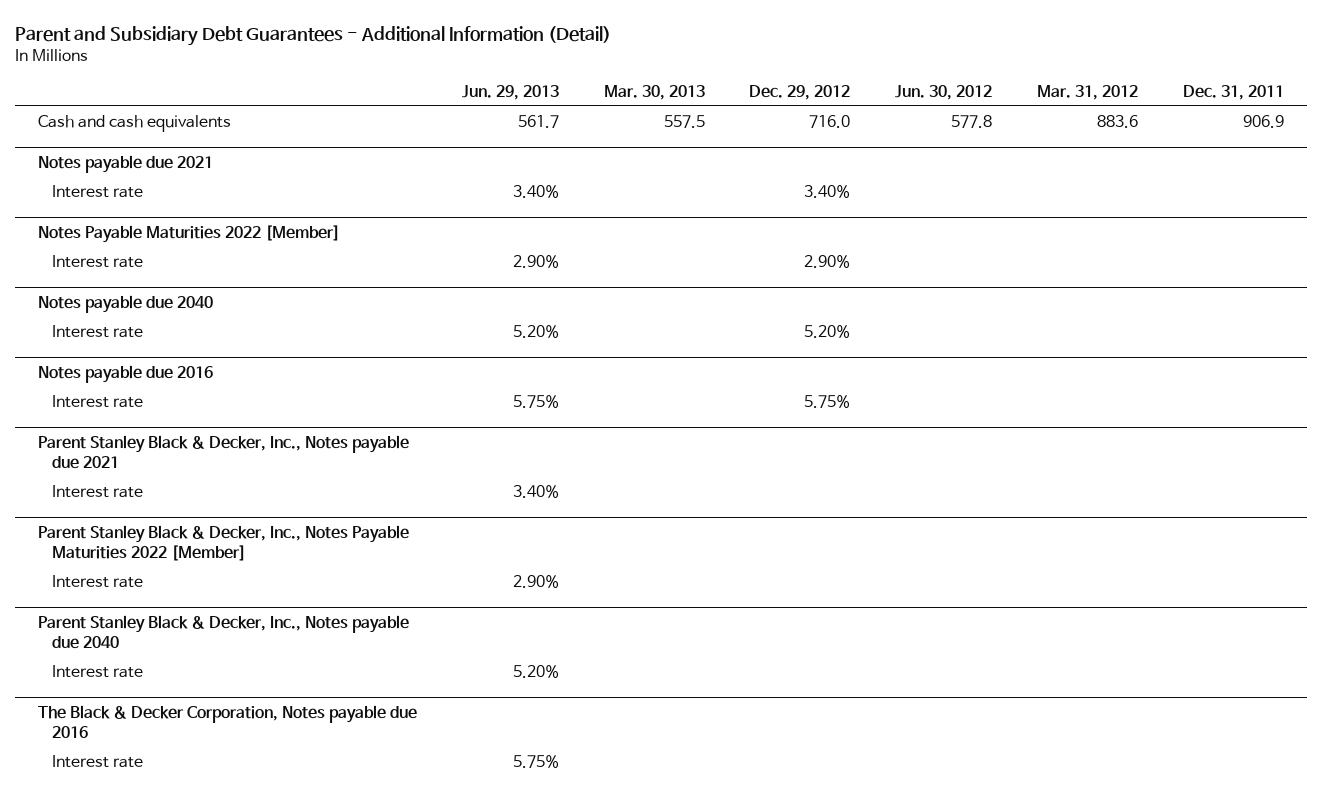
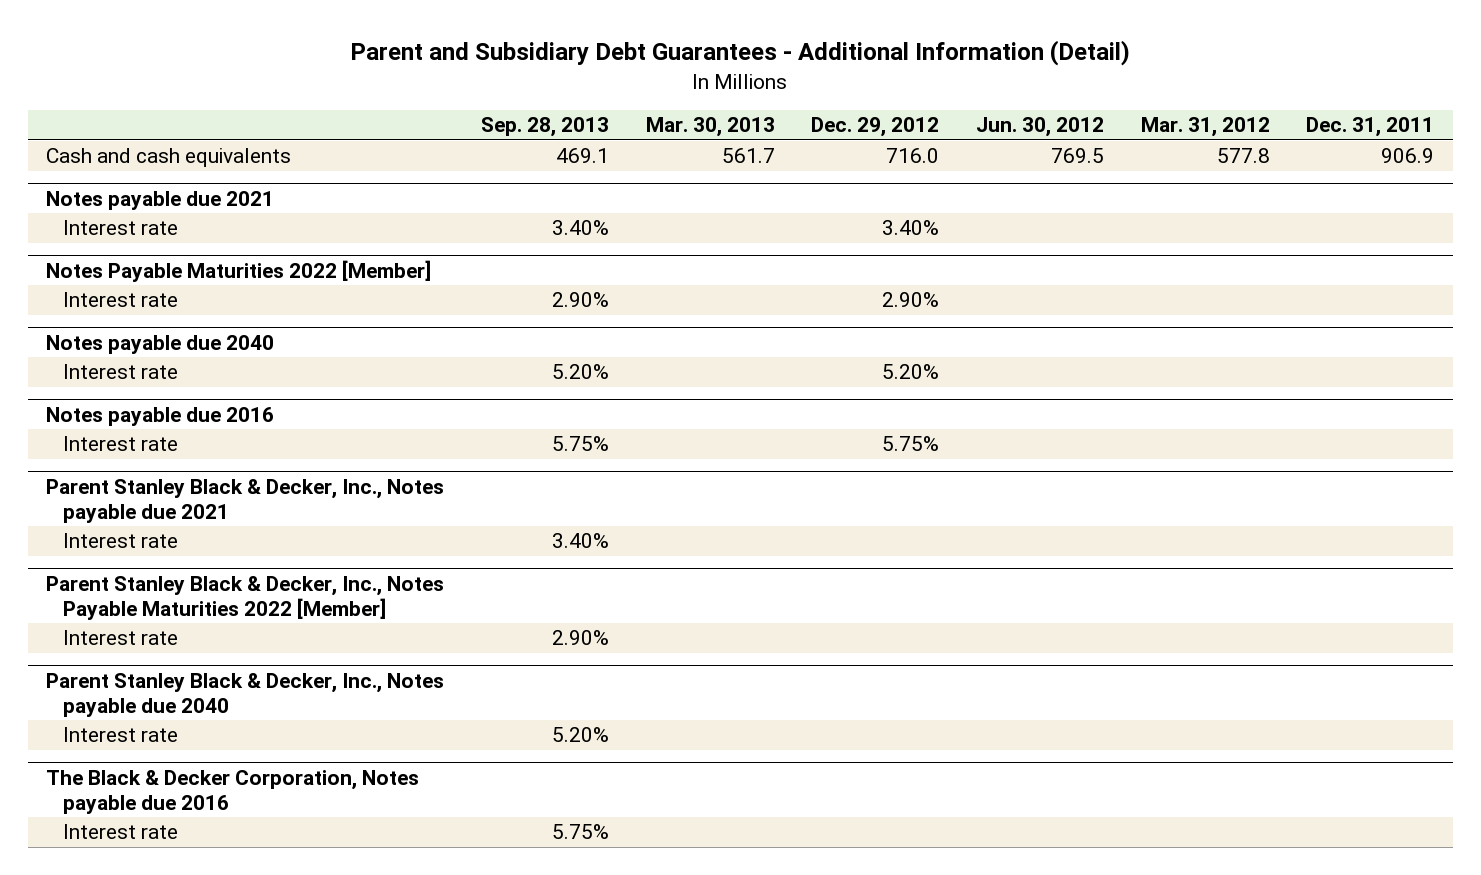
- | Jun. 29, 2013 | Mar. 30, 2013 | Dec. 29, 2012 | Jun. 30, 2012 | Mar. 31, 2012 | Dec. 31, 2011
+ | Sep. 28, 2013 | Mar. 30, 2013 | Dec. 29, 2012 | Jun. 30, 2012 | Mar. 31, 2012 | Dec. 31, 2011
- Cash and cash equivalents | 561.7 | 557.5 | 716.0 | 577.8 | 883.6 | 906.9
+ Cash and cash equivalents | 469.1 | 561.7 | 716.0 | 769.5 | 577.8 | 906.9

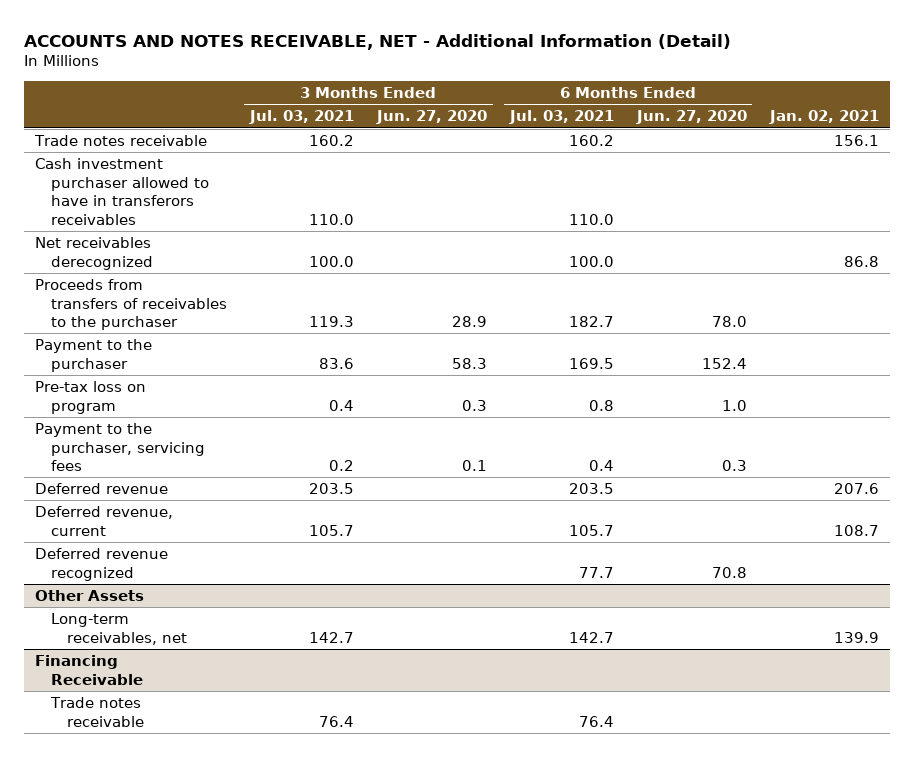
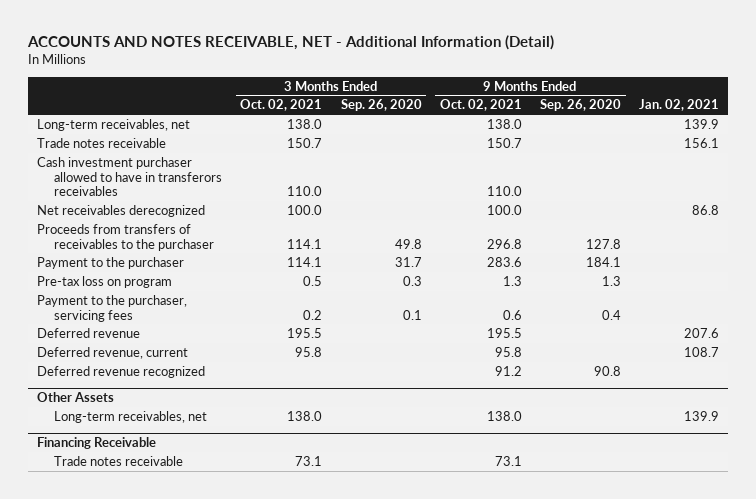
- | 3 Months Ended Jul. 03, 2021 | 3 Months Ended Jun. 27, 2020 | 6 Months Ended Jul. 03, 2021 | 6 Months Ended Jun. 27, 2020 | Jan. 02, 2021
+ | 3 Months Ended Oct. 02, 2021 | 3 Months Ended Sep. 26, 2020 | 9 Months Ended Oct. 02, 2021 | 9 Months Ended Sep. 26, 2020 | Jan. 02, 2021
+ Long-term receivables, net | 138.0 | | 138.0 | | 139.9

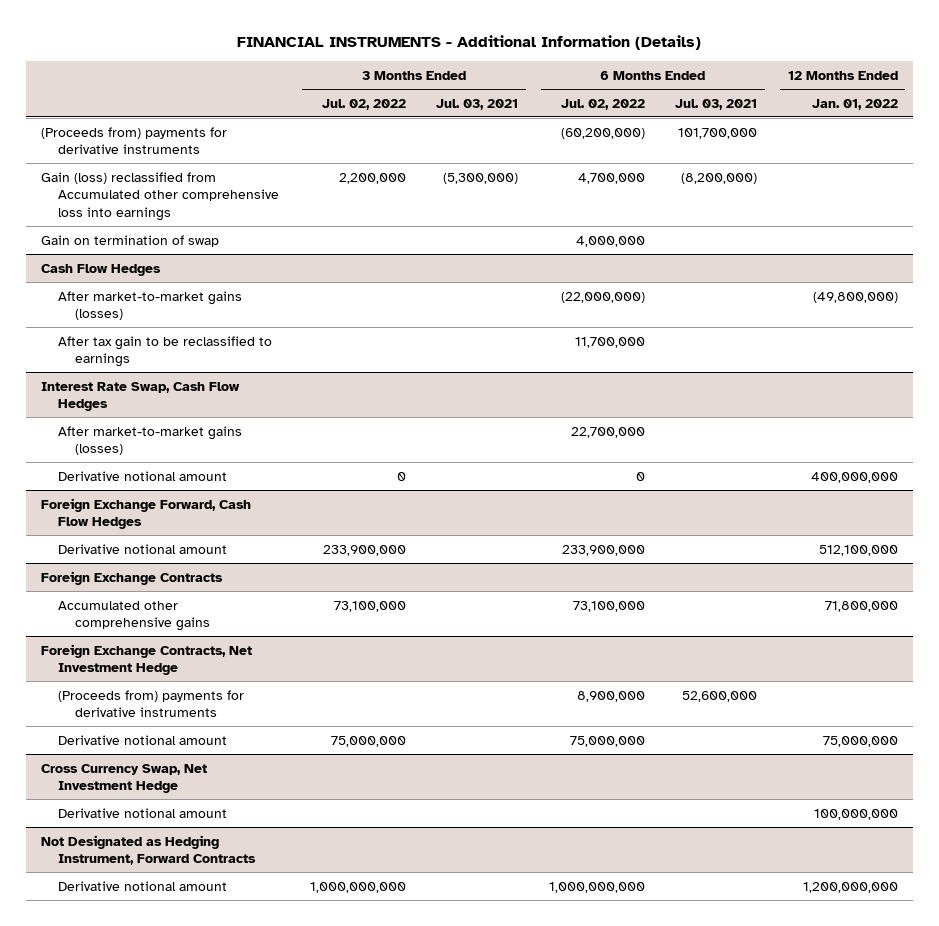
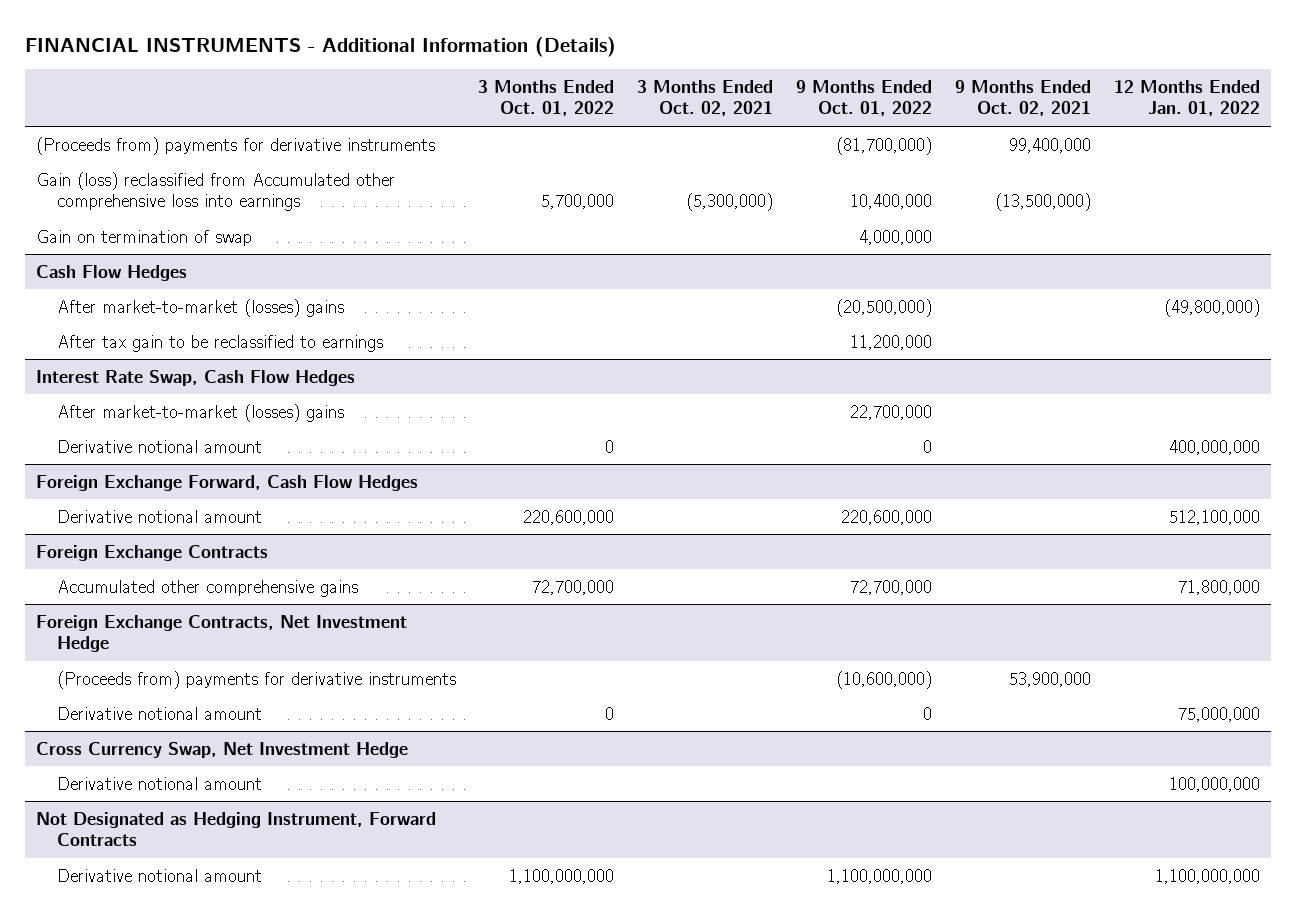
- | 3 Months Ended Jul. 02, 2022 | 3 Months Ended Jul. 03, 2021 | 6 Months Ended Jul. 02, 2022 | 6 Months Ended Jul. 03, 2021 | 12 Months Ended Jan. 01, 2022
+ | 3 Months Ended Oct. 01, 2022 | 3 Months Ended Oct. 02, 2021 | 9 Months Ended Oct. 01, 2022 | 9 Months Ended Oct. 02, 2021 | 12 Months Ended Jan. 01, 2022
@ Cash Flow Hedges
- After market-to-market gains (losses) | | | (22,000,000) | | (49,800,000)
+ After market-to-market (losses) gains | | | (20,500,000) | | (49,800,000)
@ Interest Rate Swap, Cash Flow Hedges
- After market-to-market gains (losses) | | | 22,700,000 | |
+ After market-to-market (losses) gains | | | 22,700,000 | |
@ Not Designated as Hedging Instrument, Forward Contracts
- Derivative notional amount | 1,000,000,000 | | 1,000,000,000 | | 1,200,000,000
+ Derivative notional amount | 1,100,000,000 | | 1,100,000,000 | | 1,100,000,000

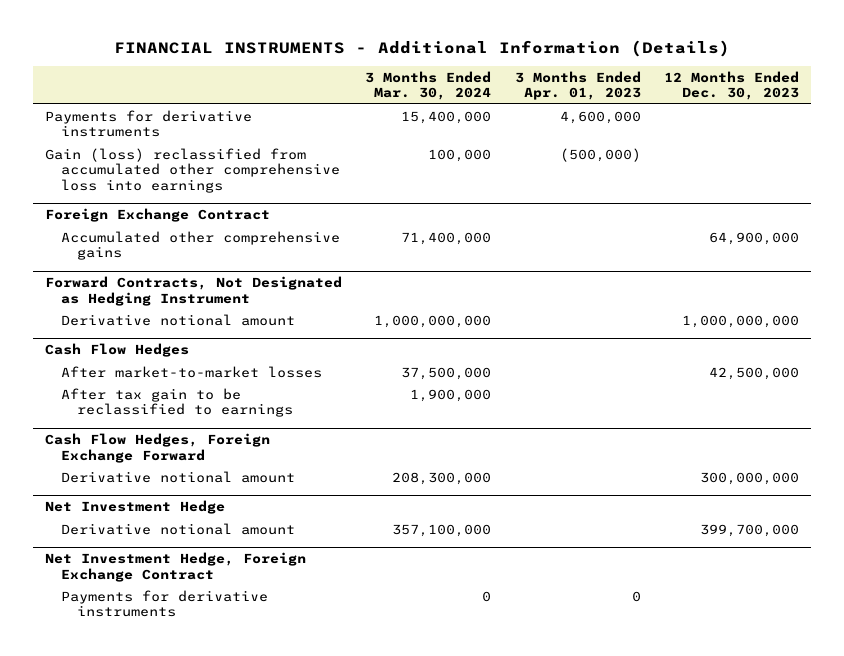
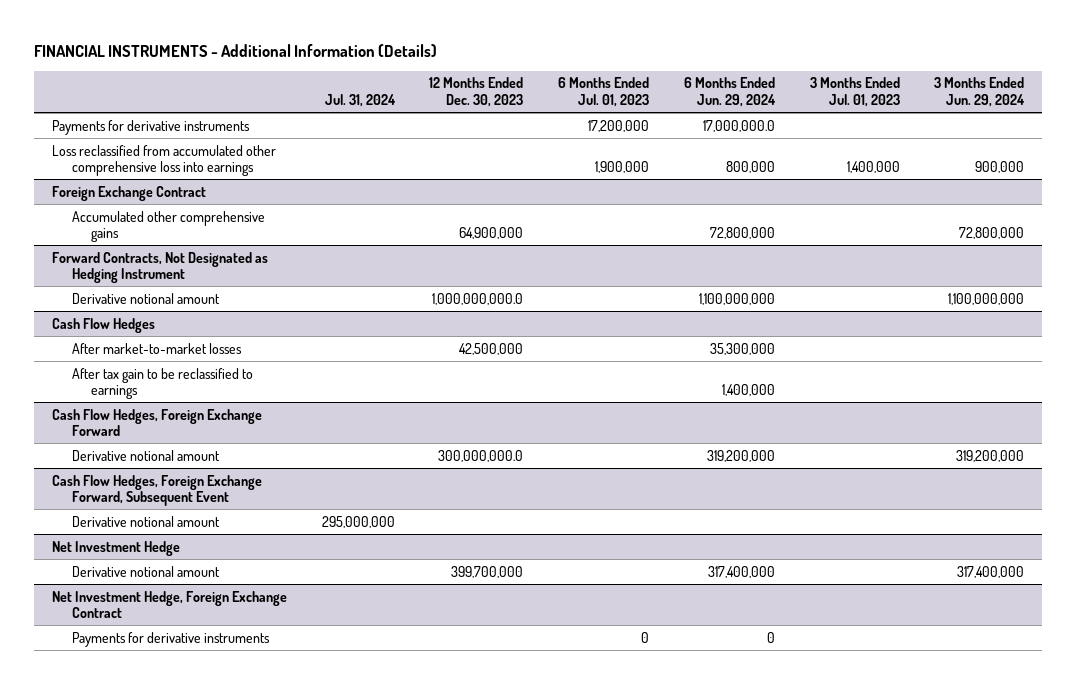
- | 3 Months Ended Mar. 30, 2024 | 3 Months Ended Apr. 01, 2023 | 12 Months Ended Dec. 30, 2023
+ | Jul. 31, 2024 | 12 Months Ended Dec. 30, 2023 | 6 Months Ended Jul. 01, 2023 | 6 Months Ended Jun. 29, 2024 | 3 Months Ended Jul. 01, 2023 | 3 Months Ended Jun. 29, 2024
- Gain (loss) reclassified from accumulated other comprehensive loss into earnings | 100,000 | (500,000) |
+ Loss reclassified from accumulated other comprehensive loss into earnings | | | 1,900,000 | 800,000 | 1,400,000 | 900,000
@ Forward Contracts, Not Designated as Hedging Instrument
- Derivative notional amount | 1,000,000,000 | | 1,000,000,000
+ Derivative notional amount | | 1,000,000,000.0 | | 1,100,000,000 | | 1,100,000,000
@ Cash Flow Hedges, Foreign Exchange Forward
- Derivative notional amount | 208,300,000 | | 300,000,000
+ Derivative notional amount | | 300,000,000.0 | | 319,200,000 | | 319,200,000
+ Cash Flow Hedges, Foreign Exchange Forward, Subsequent Event
+ Derivative notional amount | 295,000,000 | | | | |

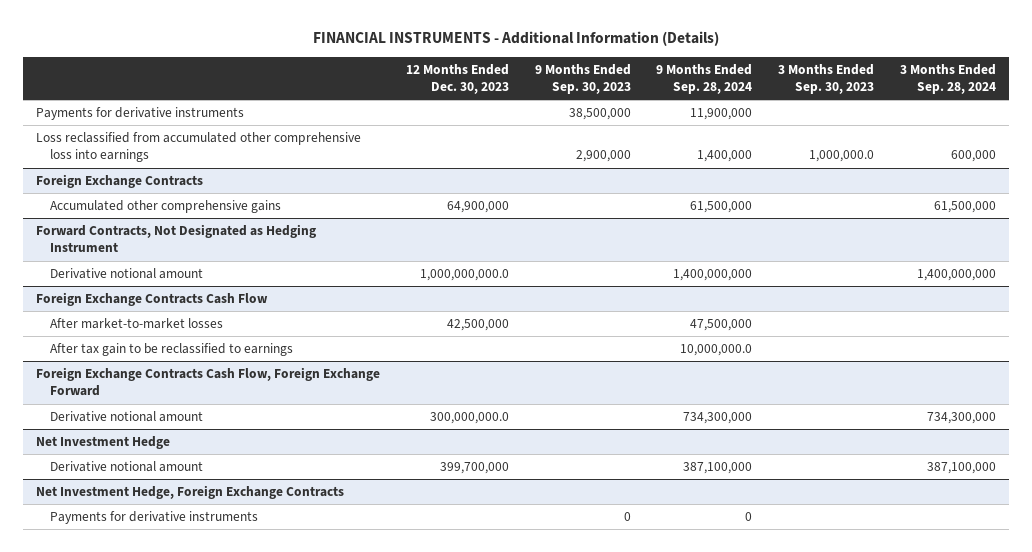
- | Jul. 31, 2024 | 12 Months Ended Dec. 30, 2023 | 6 Months Ended Jul. 01, 2023 | 6 Months Ended Jun. 29, 2024 | 3 Months Ended Jul. 01, 2023 | 3 Months Ended Jun. 29, 2024
+ | 12 Months Ended Dec. 30, 2023 | 9 Months Ended Sep. 30, 2023 | 9 Months Ended Sep. 28, 2024 | 3 Months Ended Sep. 30, 2023 | 3 Months Ended Sep. 28, 2024
- Foreign Exchange Contract
+ Foreign Exchange Contracts
- Cash Flow Hedges
+ Foreign Exchange Contracts Cash Flow
- Cash Flow Hedges, Foreign Exchange Forward
+ Foreign Exchange Contracts Cash Flow, Foreign Exchange Forward
- Cash Flow Hedges, Foreign Exchange Forward, Subsequent Event
- Derivative notional amount | 295,000,000 | | | | |
- Net Investment Hedge, Foreign Exchange Contract
+ Net Investment Hedge, Foreign Exchange Contracts

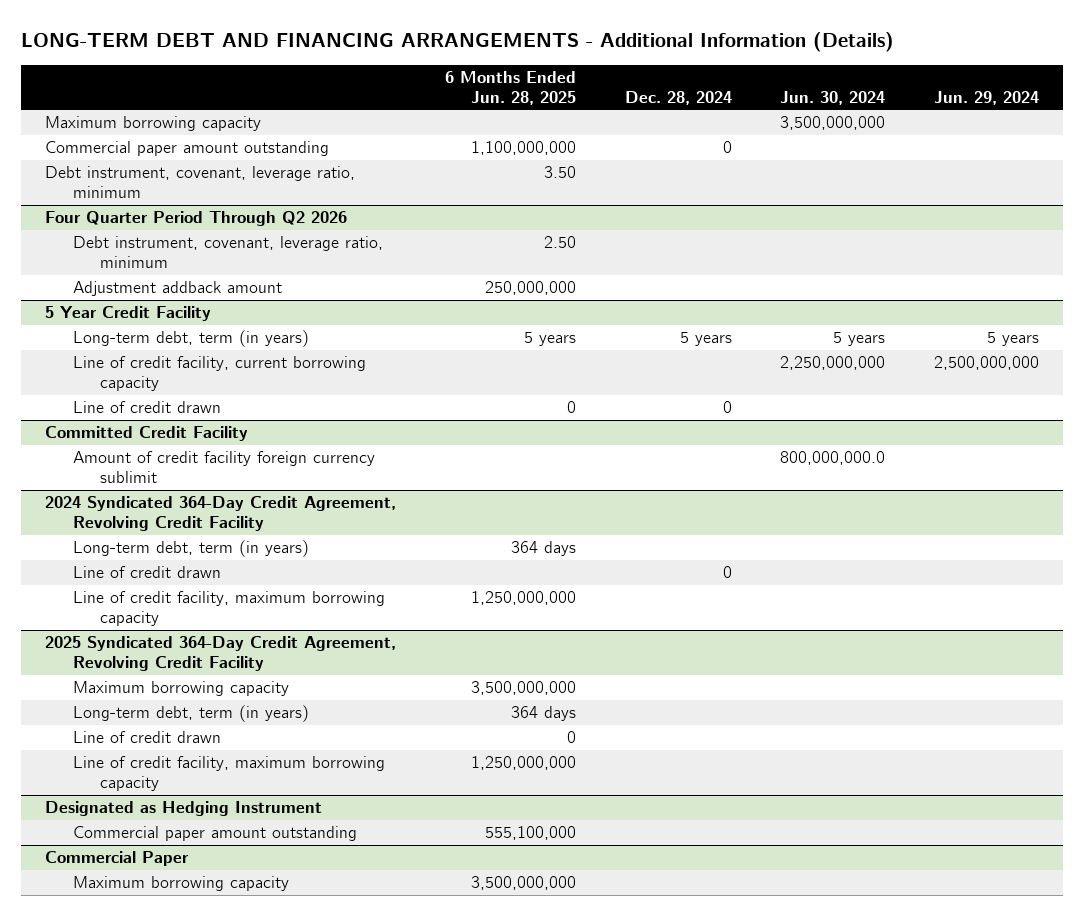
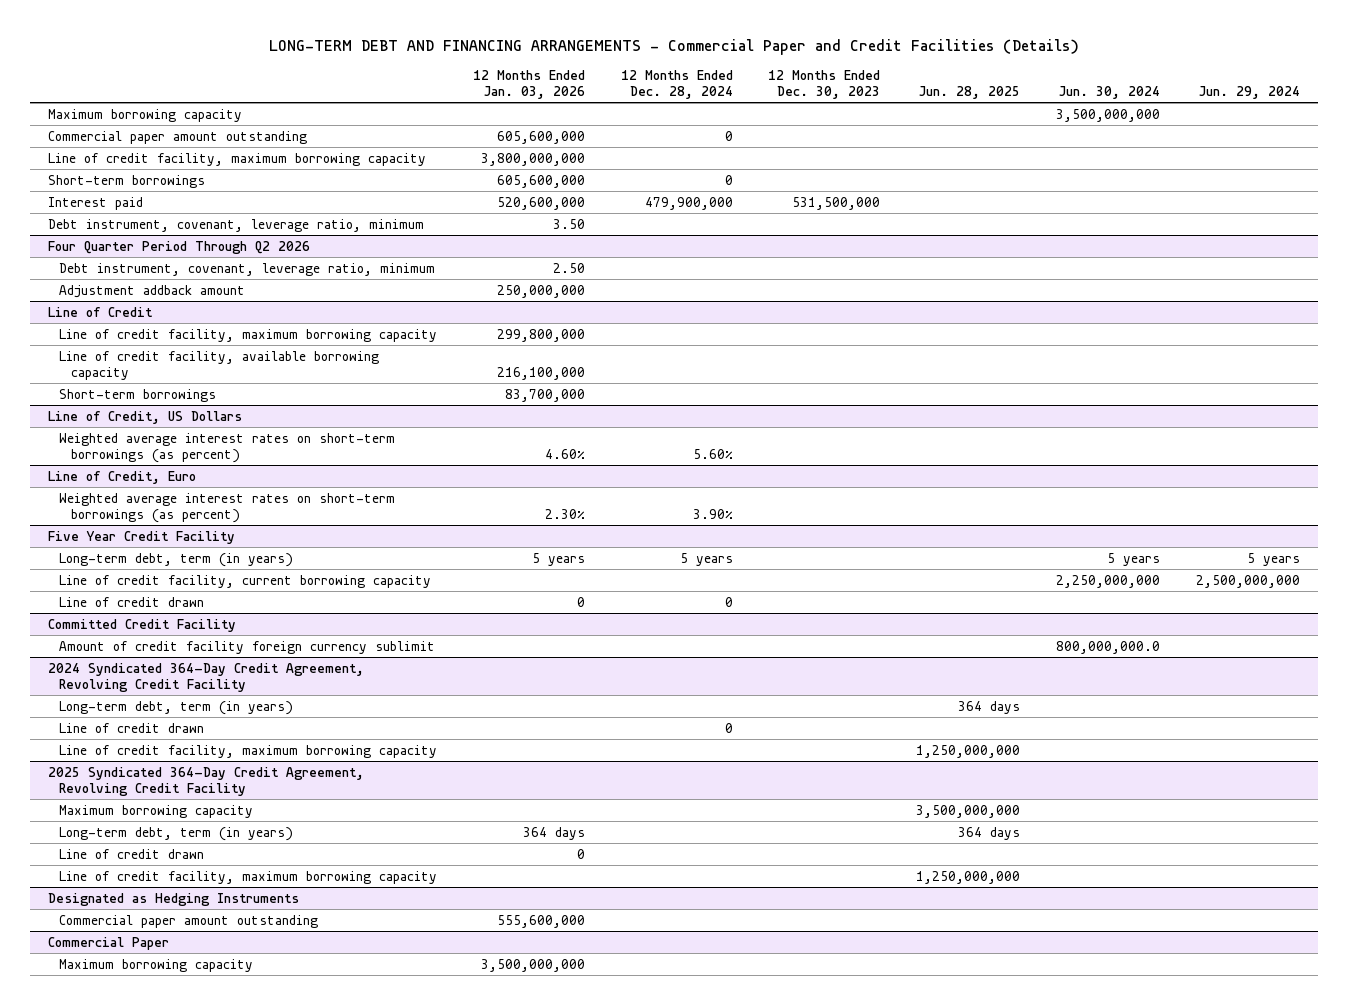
- LONG-TERM DEBT AND FINANCING ARRANGEMENTS - Additional Information (Details)
+ LONG-TERM DEBT AND FINANCING ARRANGEMENTS - Commercial Paper and Credit Facilities (Details)
- | 6 Months Ended Jun. 28, 2025 | Dec. 28, 2024 | Jun. 30, 2024 | Jun. 29, 2024
+ | 12 Months Ended Jan. 03, 2026 | 12 Months Ended Dec. 28, 2024 | 12 Months Ended Dec. 30, 2023 | Jun. 28, 2025 | Jun. 30, 2024 | Jun. 29, 2024
+ Line of credit facility, maximum borrowing capacity | 3,800,000,000 | | | | |
+ Short-term borrowings | 605,600,000 | 0 | | | |
+ Interest paid | 520,600,000 | 479,900,000 | 531,500,000 | | |
- 5 Year Credit Facility
+ Line of Credit
+ Line of credit facility, maximum borrowing capacity | 299,800,000 | | | | |
+ Line of credit facility, available borrowing capacity | 216,100,000 | | | | |
+ Short-term borrowings | 83,700,000 | | | | |
+ Line of Credit, US Dollars
+ Weighted average interest rates on short-term borrowings (as percent) | 4.60% | 5.60% | | | |
+ Line of Credit, Euro
+ Weighted average interest rates on short-term borrowings (as percent) | 2.30% | 3.90% | | | |
+ Five Year Credit Facility
- Designated as Hedging Instrument
+ Designated as Hedging Instruments

